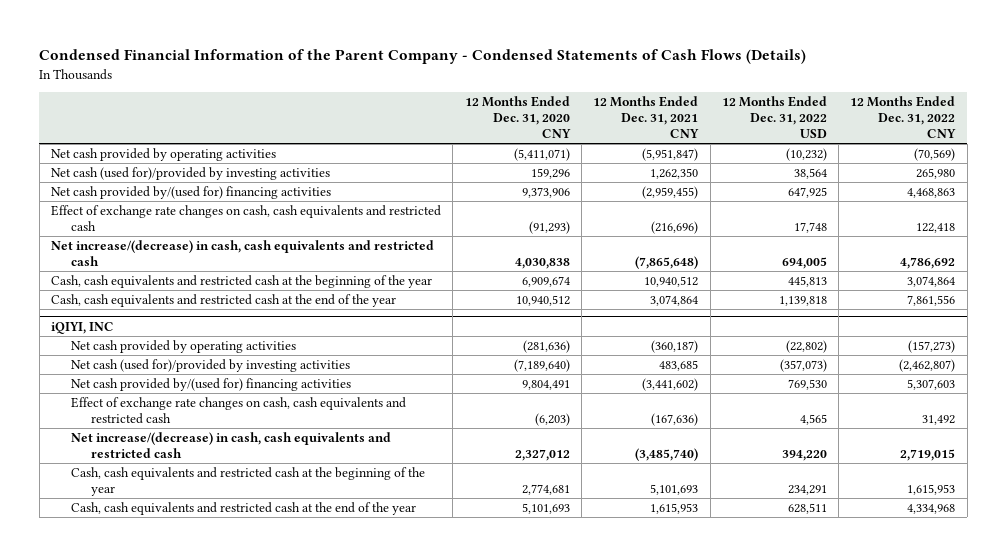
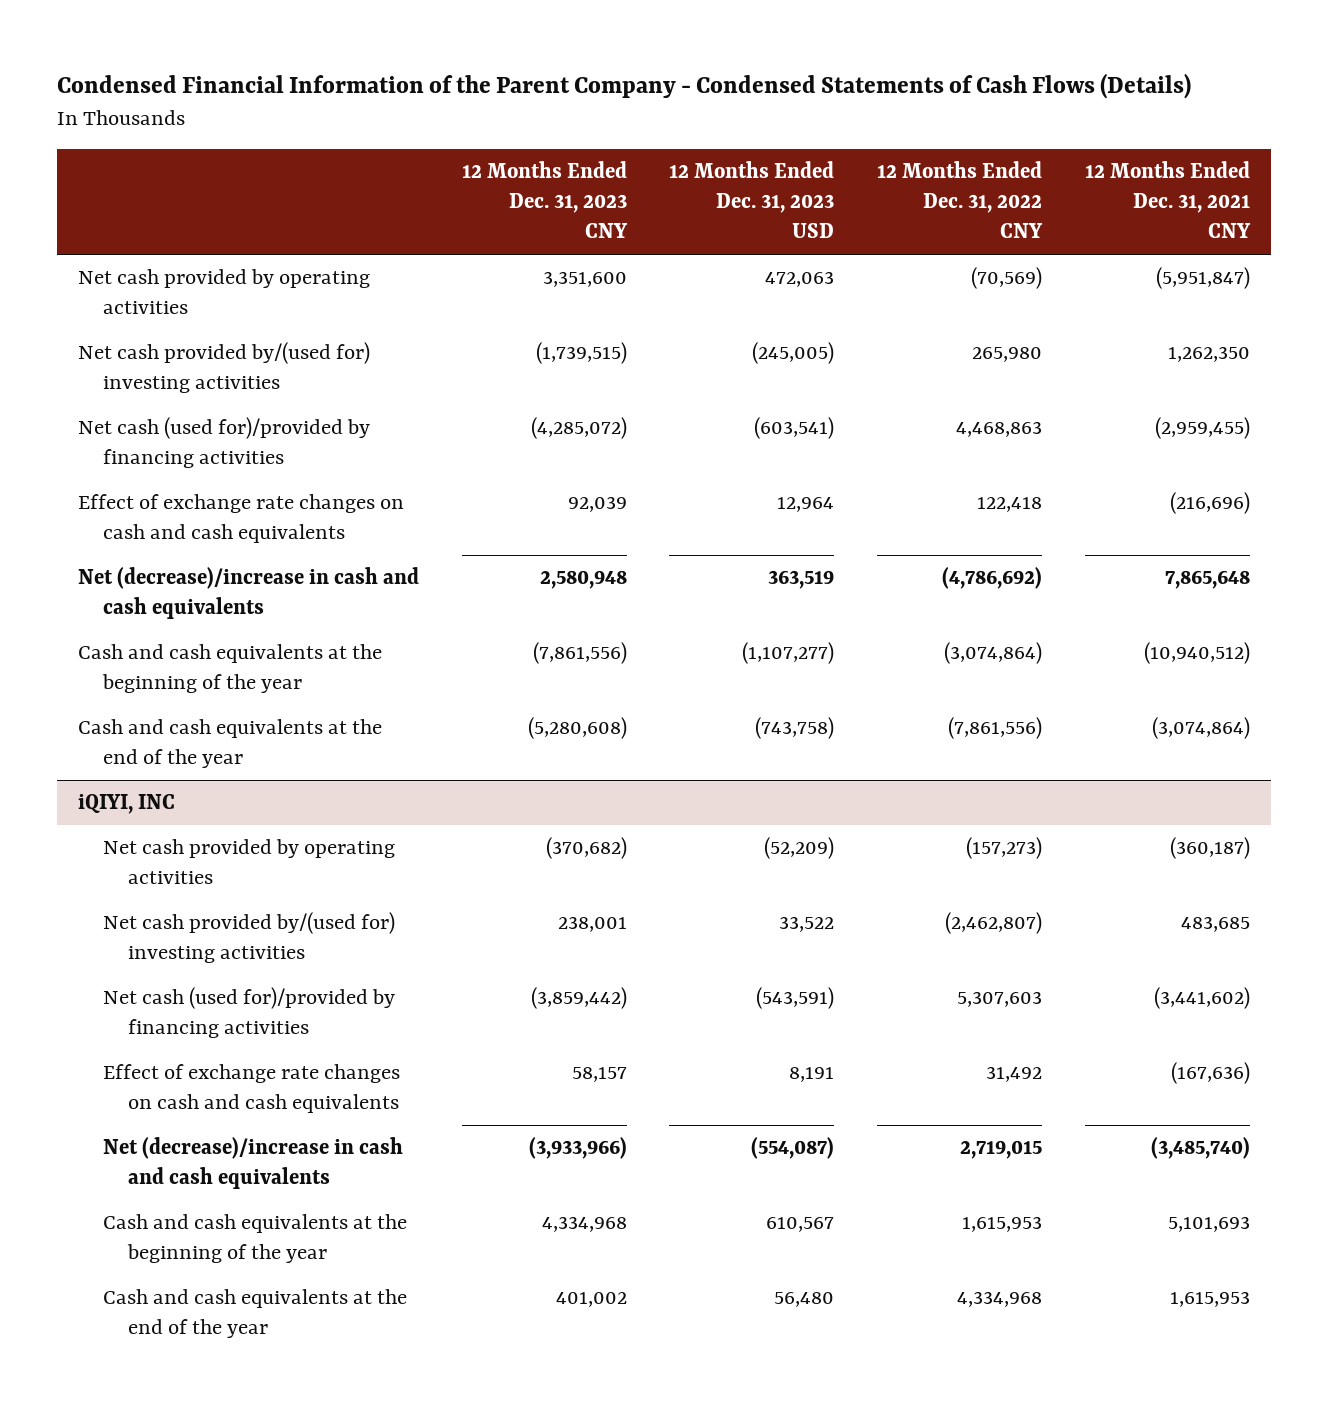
- | 12 Months Ended Dec. 31, 2020 CNY | 12 Months Ended Dec. 31, 2021 CNY | 12 Months Ended Dec. 31, 2022 USD | 12 Months Ended Dec. 31, 2022 CNY
+ | 12 Months Ended Dec. 31, 2023 CNY | 12 Months Ended Dec. 31, 2023 USD | 12 Months Ended Dec. 31, 2022 CNY | 12 Months Ended Dec. 31, 2021 CNY
- Net cash (used for)/provided by investing activities | 159,296 | 1,262,350 | 38,564 | 265,980
- Net cash provided by/(used for) financing activities | 9,373,906 | (2,959,455) | 647,925 | 4,468,863
- Effect of exchange rate changes on cash, cash equivalents and restricted cash | (91,293) | (216,696) | 17,748 | 122,418
- Net increase/(decrease) in cash, cash equivalents and restricted cash | 4,030,838 | (7,865,648) | 694,005 | 4,786,692
- Cash, cash equivalents and restricted cash at the beginning of the year | 6,909,674 | 10,940,512 | 445,813 | 3,074,864
- Cash, cash equivalents and restricted cash at the end of the year | 10,940,512 | 3,074,864 | 1,139,818 | 7,861,556
+ Net cash provided by/(used for) investing activities | (1,739,515) | (245,005) | 265,980 | 1,262,350
+ Net cash (used for)/provided by financing activities | (4,285,072) | (603,541) | 4,468,863 | (2,959,455)
+ Effect of exchange rate changes on cash and cash equivalents | 92,039 | 12,964 | 122,418 | (216,696)
+ Net (decrease)/increase in cash and cash equivalents | 2,580,948 | 363,519 | (4,786,692) | 7,865,648
+ Cash and cash equivalents at the beginning of the year | (7,861,556) | (1,107,277) | (3,074,864) | (10,940,512)
+ Cash and cash equivalents at the end of the year | (5,280,608) | (743,758) | (7,861,556) | (3,074,864)
@ iQIYI, INC
- Net cash (used for)/provided by investing activities | (7,189,640) | 483,685 | (357,073) | (2,462,807)
- Net cash provided by/(used for) financing activities | 9,804,491 | (3,441,602) | 769,530 | 5,307,603
- Effect of exchange rate changes on cash, cash equivalents and restricted cash | (6,203) | (167,636) | 4,565 | 31,492
- Net increase/(decrease) in cash, cash equivalents and restricted cash | 2,327,012 | (3,485,740) | 394,220 | 2,719,015
- Cash, cash equivalents and restricted cash at the beginning of the year | 2,774,681 | 5,101,693 | 234,291 | 1,615,953
- Cash, cash equivalents and restricted cash at the end of the year | 5,101,693 | 1,615,953 | 628,511 | 4,334,968
+ Net cash provided by/(used for) investing activities | 238,001 | 33,522 | (2,462,807) | 483,685
+ Net cash (used for)/provided by financing activities | (3,859,442) | (543,591) | 5,307,603 | (3,441,602)
+ Effect of exchange rate changes on cash and cash equivalents | 58,157 | 8,191 | 31,492 | (167,636)
+ Net (decrease)/increase in cash and cash equivalents | (3,933,966) | (554,087) | 2,719,015 | (3,485,740)
+ Cash and cash equivalents at the beginning of the year | 4,334,968 | 610,567 | 1,615,953 | 5,101,693
+ Cash and cash equivalents at the end of the year | 401,002 | 56,480 | 4,334,968 | 1,615,953

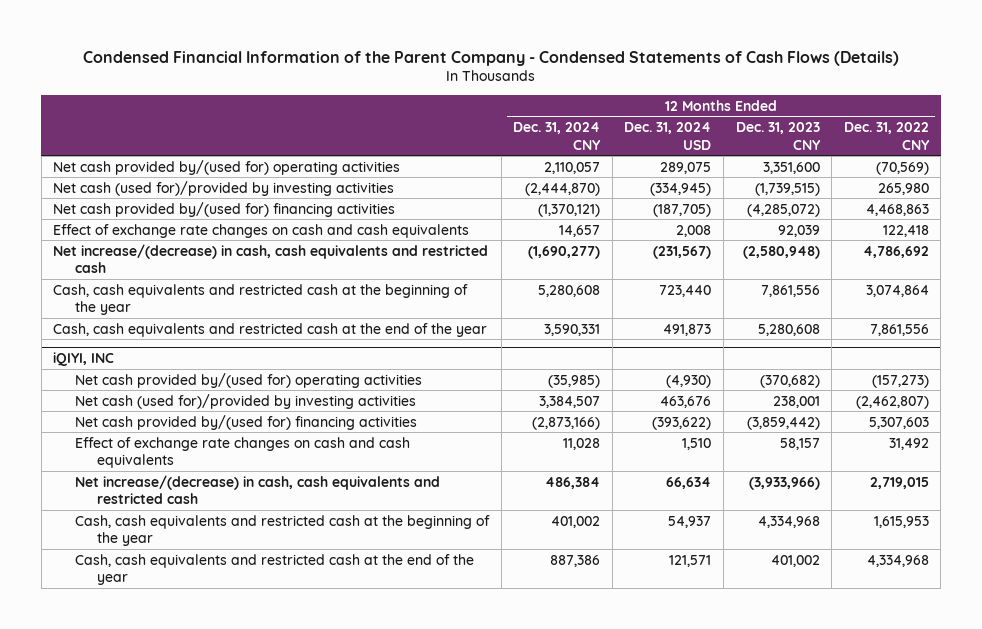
- | 12 Months Ended Dec. 31, 2023 CNY | 12 Months Ended Dec. 31, 2023 USD | 12 Months Ended Dec. 31, 2022 CNY | 12 Months Ended Dec. 31, 2021 CNY
+ | 12 Months Ended Dec. 31, 2024 CNY | 12 Months Ended Dec. 31, 2024 USD | 12 Months Ended Dec. 31, 2023 CNY | 12 Months Ended Dec. 31, 2022 CNY
- Net cash provided by operating activities | 3,351,600 | 472,063 | (70,569) | (5,951,847)
- Net cash provided by/(used for) investing activities | (1,739,515) | (245,005) | 265,980 | 1,262,350
- Net cash (used for)/provided by financing activities | (4,285,072) | (603,541) | 4,468,863 | (2,959,455)
+ Net cash provided by/(used for) operating activities | 2,110,057 | 289,075 | 3,351,600 | (70,569)
+ Net cash (used for)/provided by investing activities | (2,444,870) | (334,945) | (1,739,515) | 265,980
+ Net cash provided by/(used for) financing activities | (1,370,121) | (187,705) | (4,285,072) | 4,468,863
- Net (decrease)/increase in cash and cash equivalents | 2,580,948 | 363,519 | (4,786,692) | 7,865,648
- Cash and cash equivalents at the beginning of the year | (7,861,556) | (1,107,277) | (3,074,864) | (10,940,512)
- Cash and cash equivalents at the end of the year | (5,280,608) | (743,758) | (7,861,556) | (3,074,864)
+ Net increase/(decrease) in cash, cash equivalents and restricted cash | (1,690,277) | (231,567) | (2,580,948) | 4,786,692
+ Cash, cash equivalents and restricted cash at the beginning of the year | 5,280,608 | 723,440 | 7,861,556 | 3,074,864
+ Cash, cash equivalents and restricted cash at the end of the year | 3,590,331 | 491,873 | 5,280,608 | 7,861,556
@ iQIYI, INC
- Net cash provided by operating activities | (370,682) | (52,209) | (157,273) | (360,187)
- Net cash provided by/(used for) investing activities | 238,001 | 33,522 | (2,462,807) | 483,685
- Net cash (used for)/provided by financing activities | (3,859,442) | (543,591) | 5,307,603 | (3,441,602)
+ Net cash provided by/(used for) operating activities | (35,985) | (4,930) | (370,682) | (157,273)
+ Net cash (used for)/provided by investing activities | 3,384,507 | 463,676 | 238,001 | (2,462,807)
+ Net cash provided by/(used for) financing activities | (2,873,166) | (393,622) | (3,859,442) | 5,307,603
- Net (decrease)/increase in cash and cash equivalents | (3,933,966) | (554,087) | 2,719,015 | (3,485,740)
- Cash and cash equivalents at the beginning of the year | 4,334,968 | 610,567 | 1,615,953 | 5,101,693
- Cash and cash equivalents at the end of the year | 401,002 | 56,480 | 4,334,968 | 1,615,953
+ Net increase/(decrease) in cash, cash equivalents and restricted cash | 486,384 | 66,634 | (3,933,966) | 2,719,015
+ Cash, cash equivalents and restricted cash at the beginning of the year | 401,002 | 54,937 | 4,334,968 | 1,615,953
+ Cash, cash equivalents and restricted cash at the end of the year | 887,386 | 121,571 | 401,002 | 4,334,968

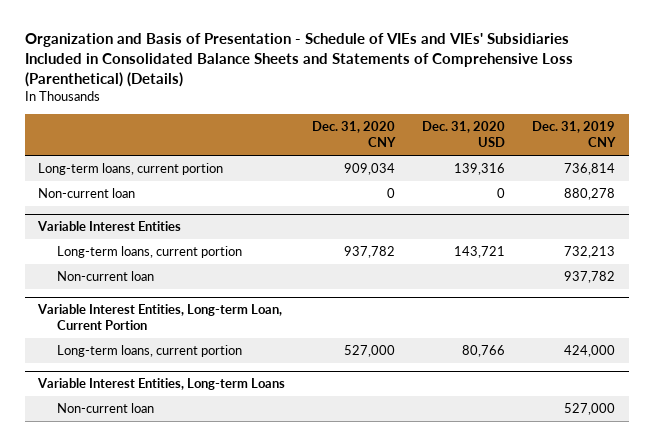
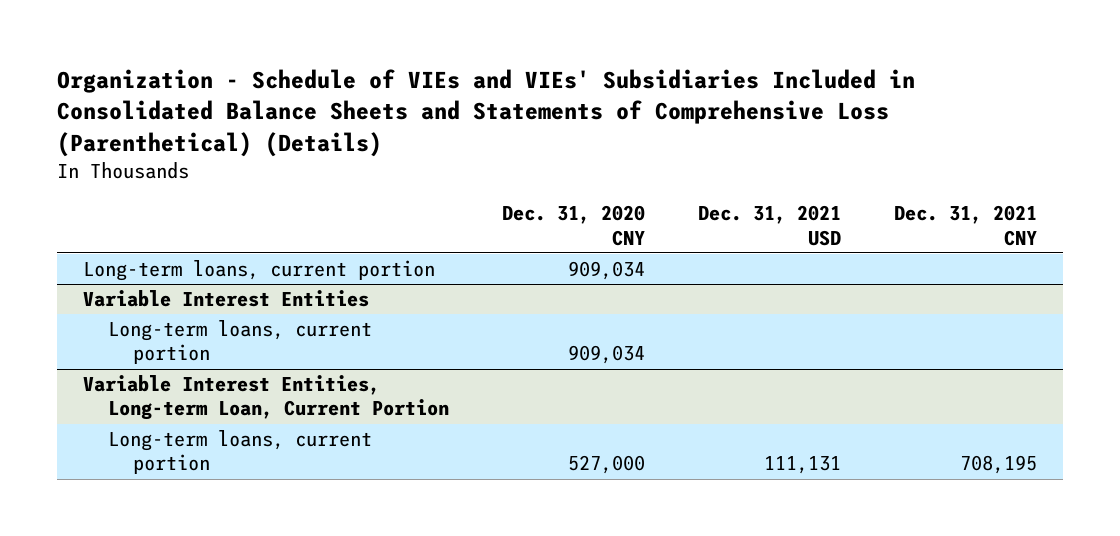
- Organization and Basis of Presentation - Schedule of VIEs and VIEs' Subsidiaries Included in Consolidated Balance Sheets and Statements of Comprehensive Loss (Parenthetical) (Details)
+ Organization - Schedule of VIEs and VIEs' Subsidiaries Included in Consolidated Balance Sheets and Statements of Comprehensive Loss (Parenthetical) (Details)
- | Dec. 31, 2020 CNY | Dec. 31, 2020 USD | Dec. 31, 2019 CNY
+ | Dec. 31, 2020 CNY | Dec. 31, 2021 USD | Dec. 31, 2021 CNY
- Non-current loan | 0 | 0 | 880,278
@ Variable Interest Entities
- Long-term loans, current portion | 937,782 | 143,721 | 732,213
- Non-current loan | | | 937,782
+ Long-term loans, current portion | 909,034 | |
- Variable Interest Entities, Long-term Loans
- Non-current loan | | | 527,000

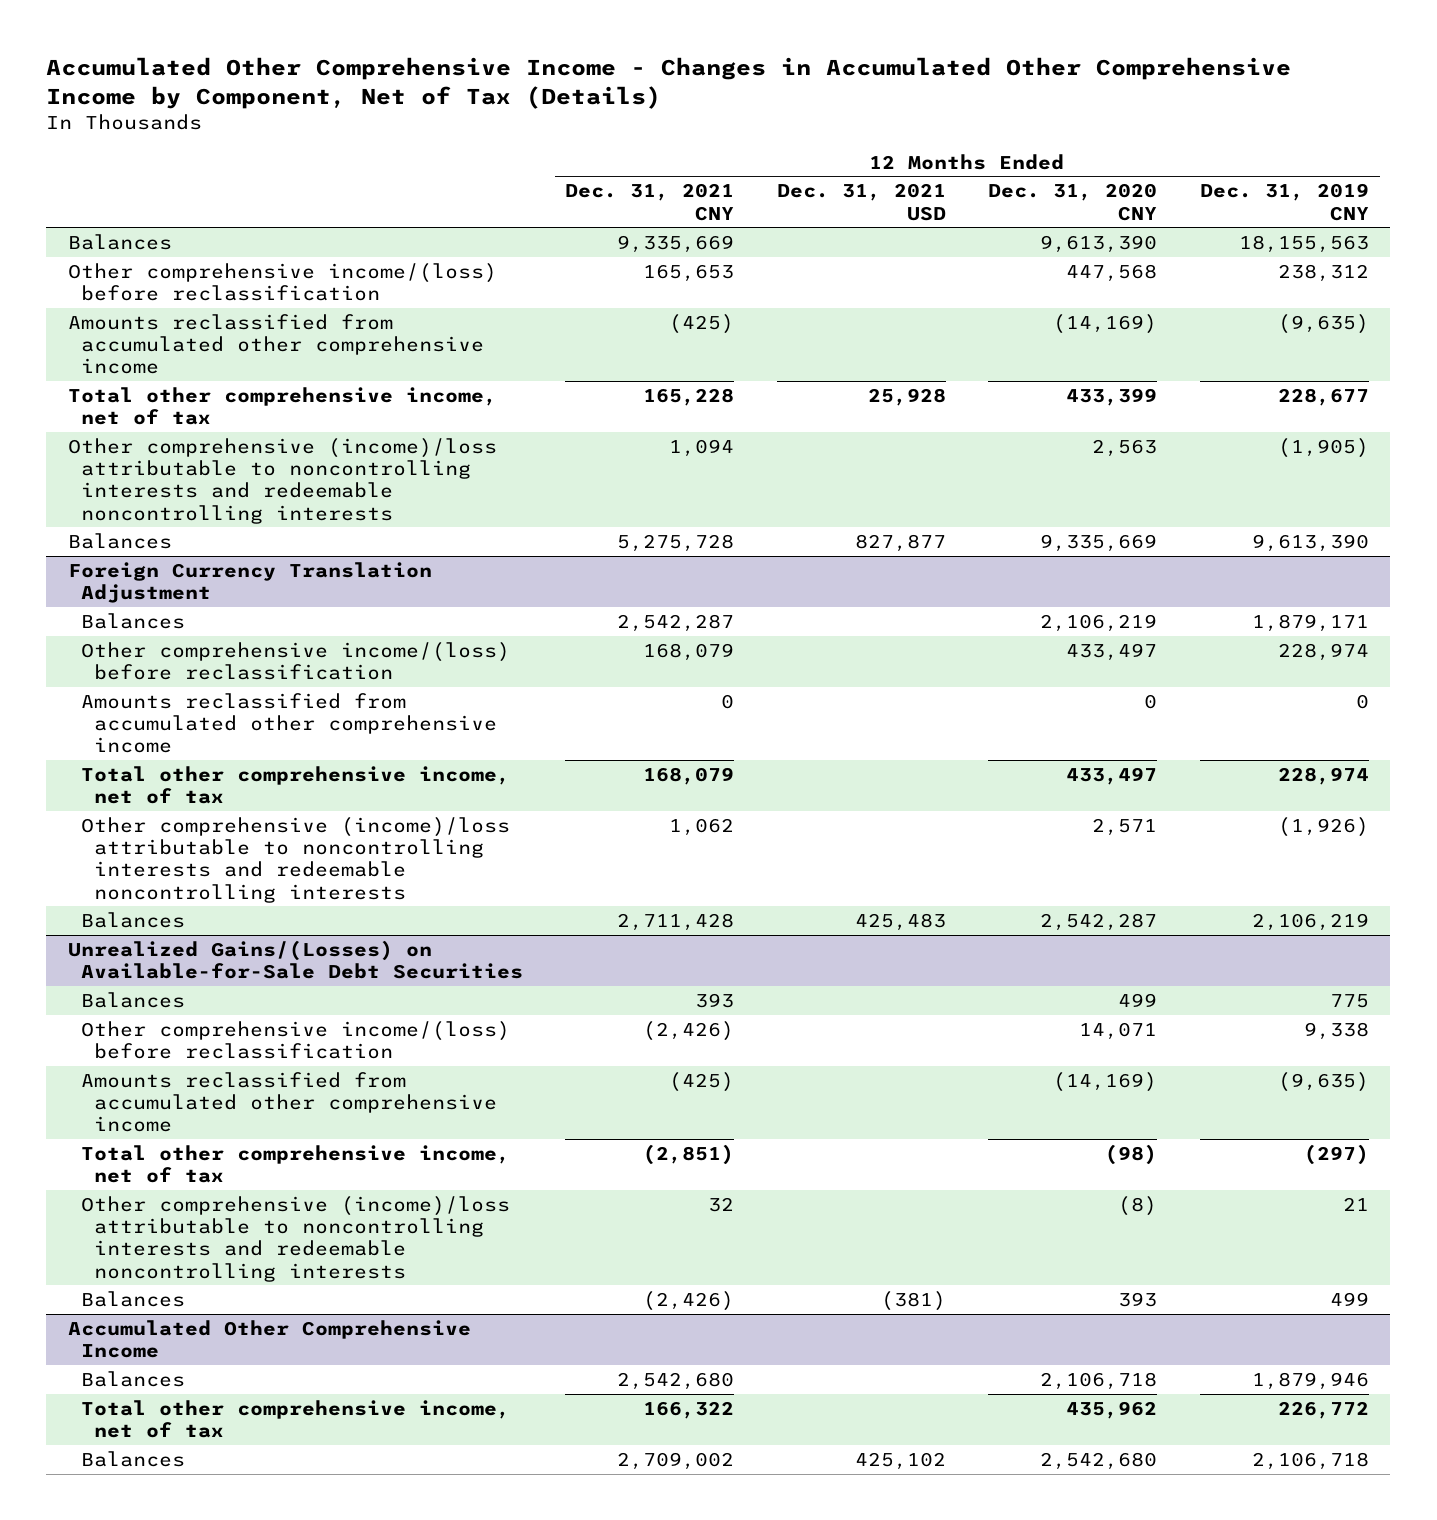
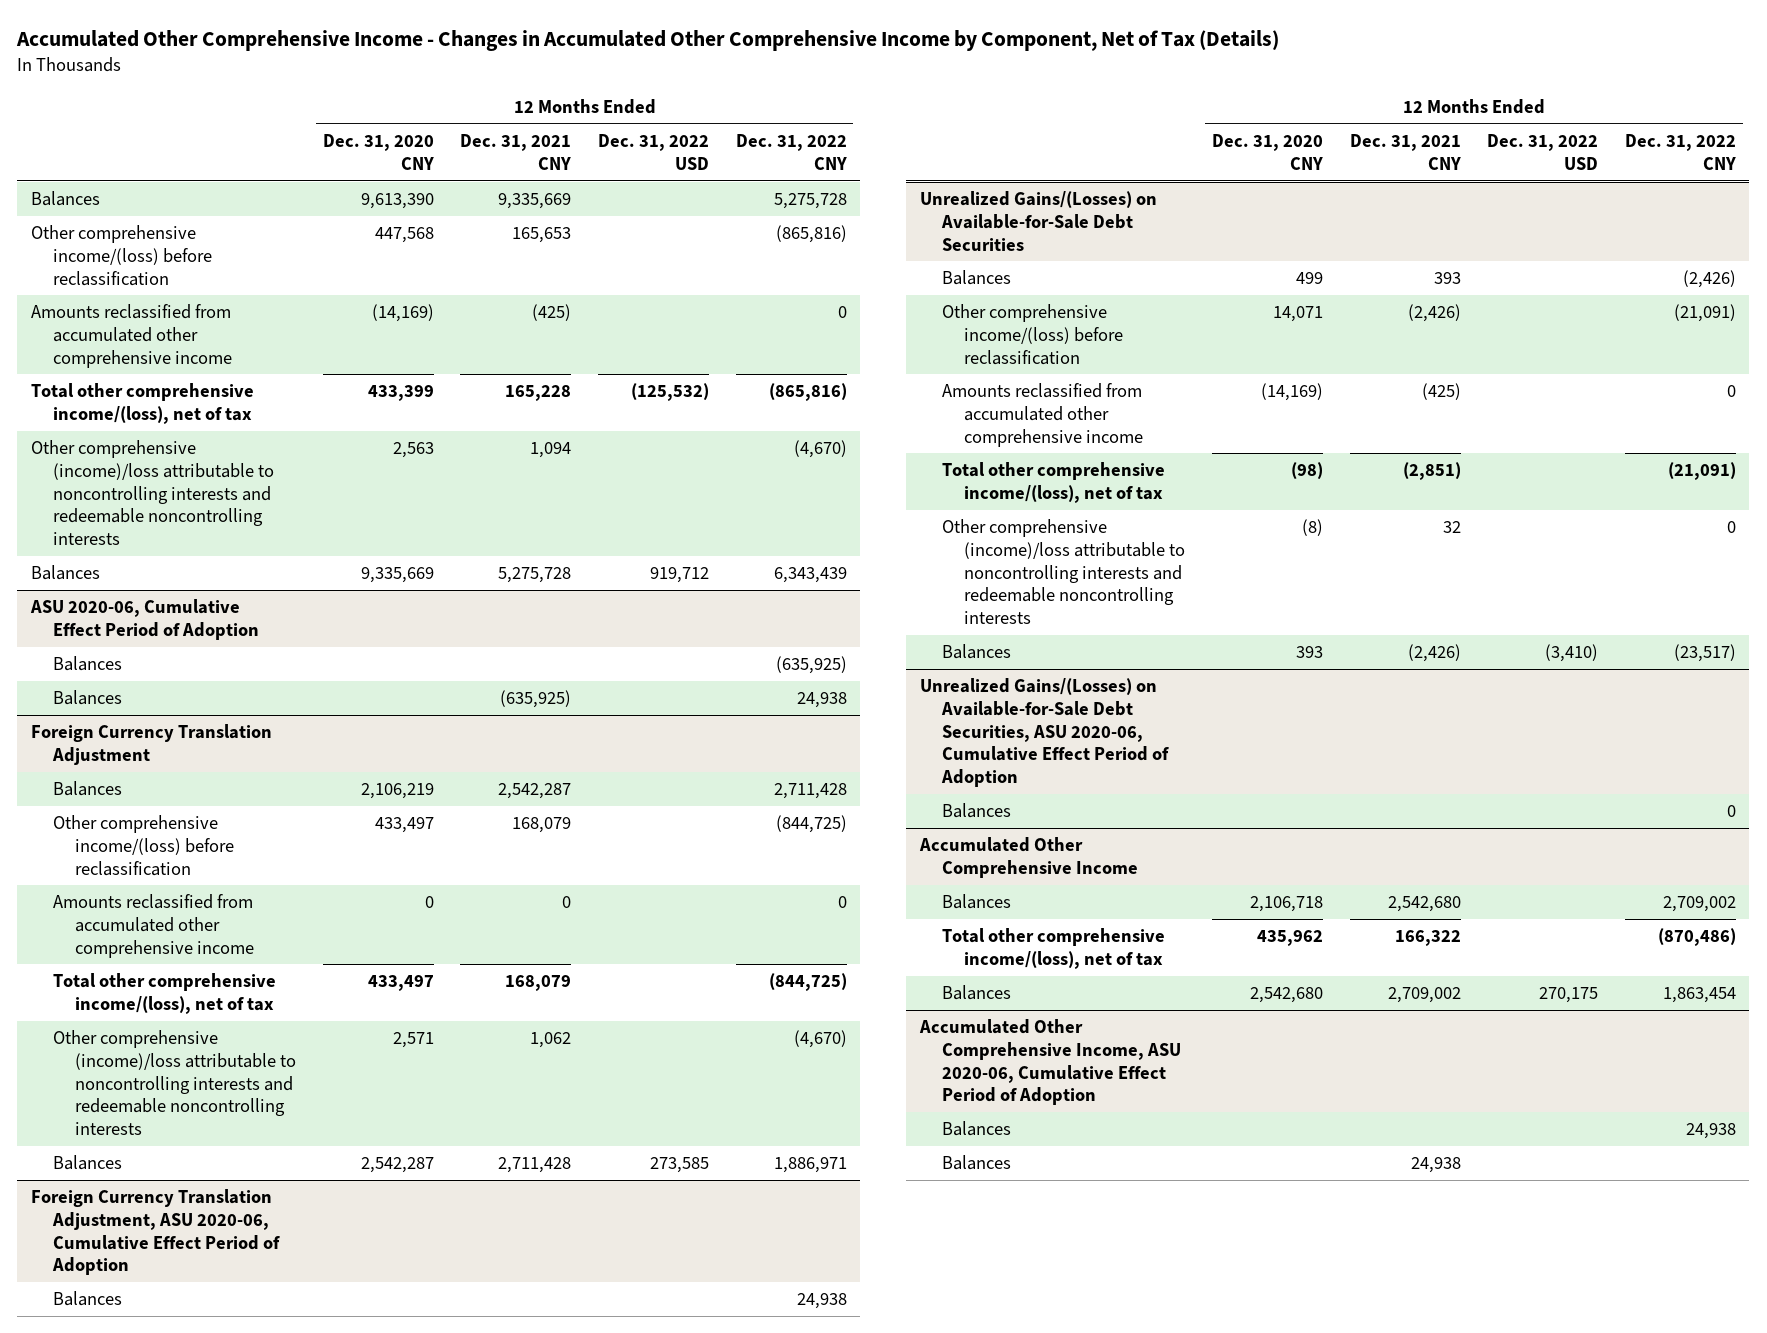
- | 12 Months Ended Dec. 31, 2021 CNY | 12 Months Ended Dec. 31, 2021 USD | 12 Months Ended Dec. 31, 2020 CNY | 12 Months Ended Dec. 31, 2019 CNY
+ | 12 Months Ended Dec. 31, 2020 CNY | 12 Months Ended Dec. 31, 2021 CNY | 12 Months Ended Dec. 31, 2022 USD | 12 Months Ended Dec. 31, 2022 CNY
- Total other comprehensive income, net of tax | 165,228 | 25,928 | 433,399 | 228,677
+ Total other comprehensive income/(loss), net of tax | 433,399 | 165,228 | (125,532) | (865,816)
+ ASU 2020-06, Cumulative Effect Period of Adoption
+ Balances | | | | (635,925)
+ Balances | | (635,925) | | 24,938
@ Foreign Currency Translation Adjustment
- Total other comprehensive income, net of tax | 168,079 | | 433,497 | 228,974
+ Total other comprehensive income/(loss), net of tax | 433,497 | 168,079 | | (844,725)
+ Foreign Currency Translation Adjustment, ASU 2020-06, Cumulative Effect Period of Adoption
+ Balances | | | | 24,938
@ Unrealized Gains/(Losses) on Available-for-Sale Debt Securities
- Total other comprehensive income, net of tax | (2,851) | | (98) | (297)
+ Total other comprehensive income/(loss), net of tax | (98) | (2,851) | | (21,091)
+ Unrealized Gains/(Losses) on Available-for-Sale Debt Securities, ASU 2020-06, Cumulative Effect Period of Adoption
+ Balances | | | | 0
@ Accumulated Other Comprehensive Income
- Total other comprehensive income, net of tax | 166,322 | | 435,962 | 226,772
+ Total other comprehensive income/(loss), net of tax | 435,962 | 166,322 | | (870,486)
+ Accumulated Other Comprehensive Income, ASU 2020-06, Cumulative Effect Period of Adoption
+ Balances | | | | 24,938
+ Balances | | 24,938 | |

